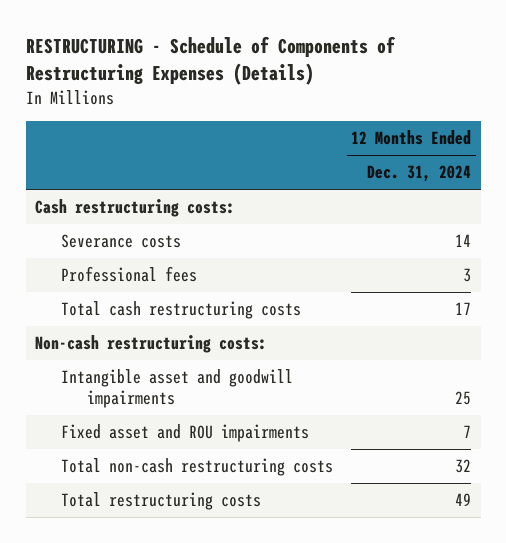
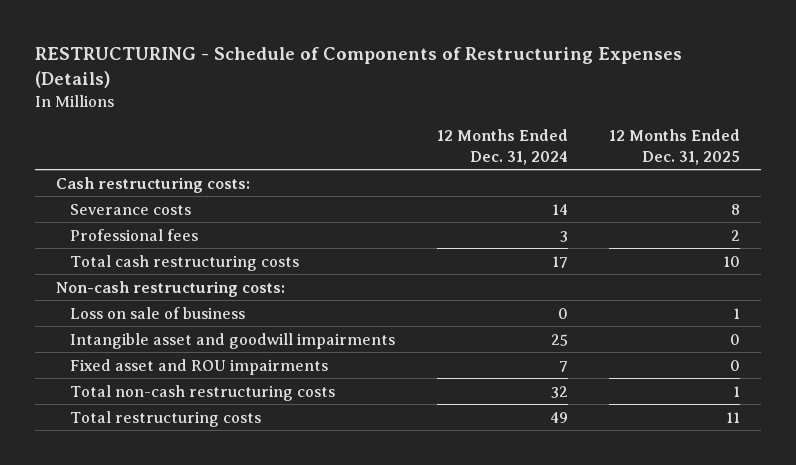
- | 12 Months Ended Dec. 31, 2024
+ | 12 Months Ended Dec. 31, 2024 | 12 Months Ended Dec. 31, 2025
+ Loss on sale of business | 0 | 1

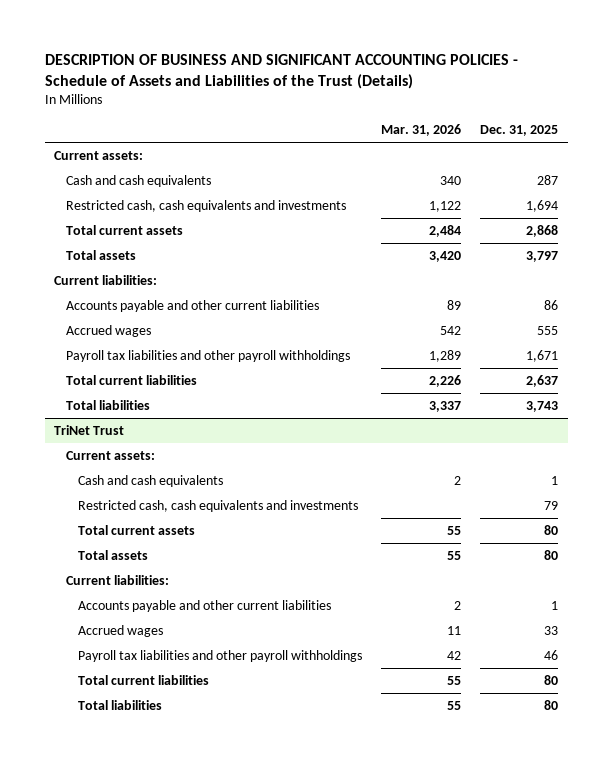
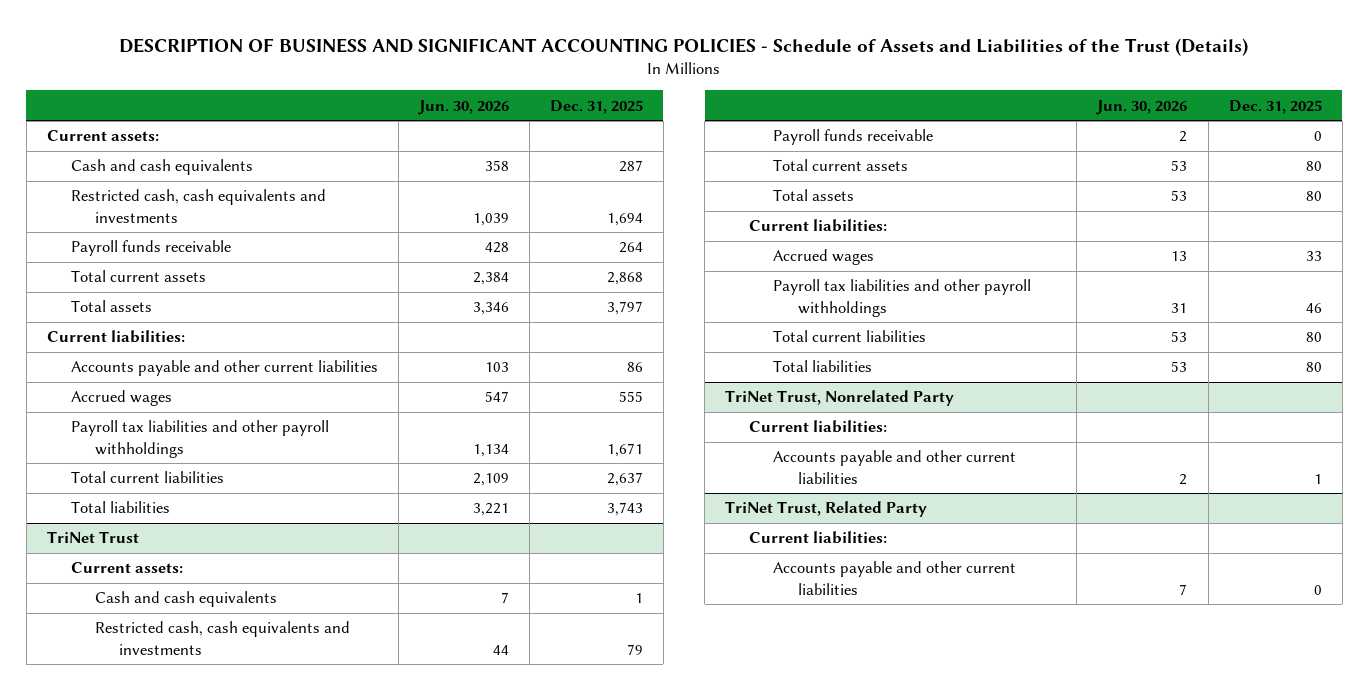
- | Mar. 31, 2026 | Dec. 31, 2025
+ | Jun. 30, 2026 | Dec. 31, 2025
+ Payroll funds receivable | 428 | 264
@ TriNet Trust
+ Payroll funds receivable | 2 | 0
- Accounts payable and other current liabilities | 2 | 1
+ TriNet Trust, Nonrelated Party
+ Current liabilities:
+ Accounts payable and other current liabilities | 2 | 1
+ TriNet Trust, Related Party
+ Current liabilities:
+ Accounts payable and other current liabilities | 7 | 0

